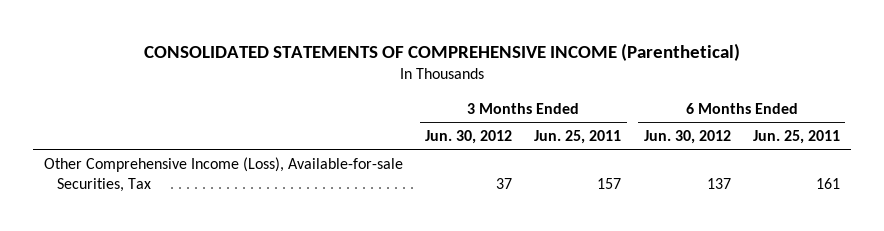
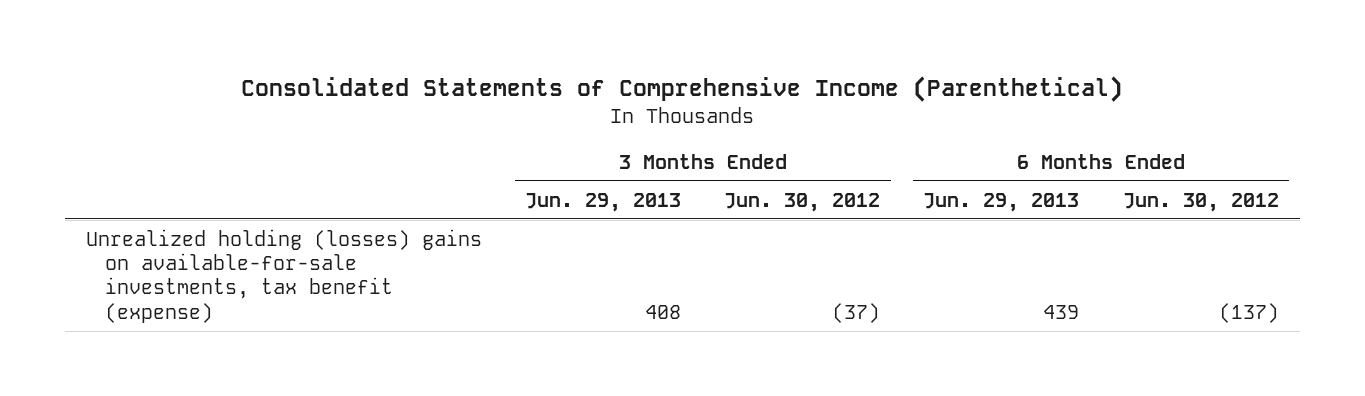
- CONSOLIDATED STATEMENTS OF COMPREHENSIVE INCOME (Parenthetical)
+ Consolidated Statements of Comprehensive Income (Parenthetical)
- | 3 Months Ended Jun. 30, 2012 | 3 Months Ended Jun. 25, 2011 | 6 Months Ended Jun. 30, 2012 | 6 Months Ended Jun. 25, 2011
+ | 3 Months Ended Jun. 29, 2013 | 3 Months Ended Jun. 30, 2012 | 6 Months Ended Jun. 29, 2013 | 6 Months Ended Jun. 30, 2012
- Other Comprehensive Income (Loss), Available-for-sale Securities, Tax | 37 | 157 | 137 | 161
+ Unrealized holding (losses) gains on available-for-sale investments, tax benefit (expense) | 408 | (37) | 439 | (137)

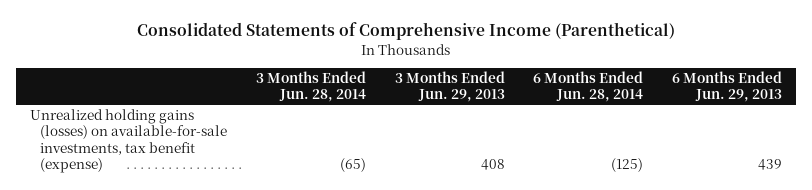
- | 3 Months Ended Jun. 29, 2013 | 3 Months Ended Jun. 30, 2012 | 6 Months Ended Jun. 29, 2013 | 6 Months Ended Jun. 30, 2012
+ | 3 Months Ended Jun. 28, 2014 | 3 Months Ended Jun. 29, 2013 | 6 Months Ended Jun. 28, 2014 | 6 Months Ended Jun. 29, 2013
- Unrealized holding (losses) gains on available-for-sale investments, tax benefit (expense) | 408 | (37) | 439 | (137)
+ Unrealized holding gains (losses) on available-for-sale investments, tax benefit (expense) | (65) | 408 | (125) | 439

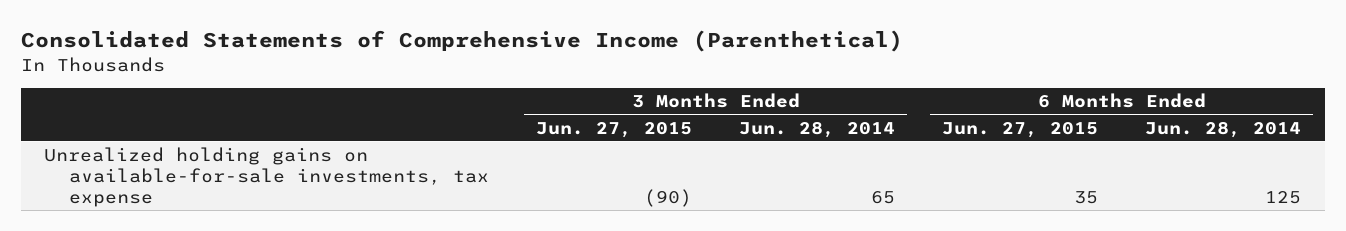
- | 3 Months Ended Jun. 28, 2014 | 3 Months Ended Jun. 29, 2013 | 6 Months Ended Jun. 28, 2014 | 6 Months Ended Jun. 29, 2013
+ | 3 Months Ended Jun. 27, 2015 | 3 Months Ended Jun. 28, 2014 | 6 Months Ended Jun. 27, 2015 | 6 Months Ended Jun. 28, 2014
- Unrealized holding gains (losses) on available-for-sale investments, tax benefit (expense) | (65) | 408 | (125) | 439
+ Unrealized holding gains on available-for-sale investments, tax expense | (90) | 65 | 35 | 125

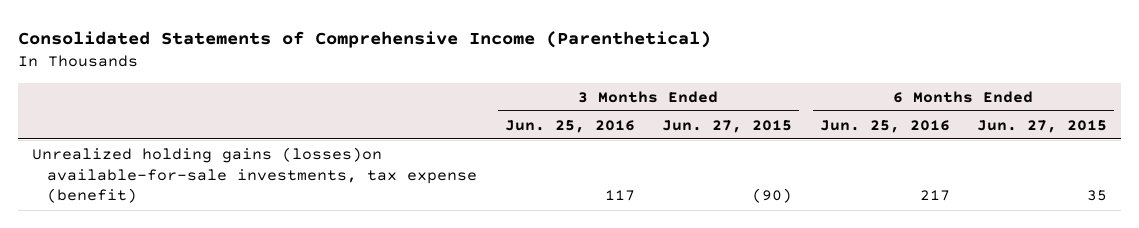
- | 3 Months Ended Jun. 27, 2015 | 3 Months Ended Jun. 28, 2014 | 6 Months Ended Jun. 27, 2015 | 6 Months Ended Jun. 28, 2014
+ | 3 Months Ended Jun. 25, 2016 | 3 Months Ended Jun. 27, 2015 | 6 Months Ended Jun. 25, 2016 | 6 Months Ended Jun. 27, 2015
- Unrealized holding gains on available-for-sale investments, tax expense | (90) | 65 | 35 | 125
+ Unrealized holding gains (losses)on available-for-sale investments, tax expense (benefit) | 117 | (90) | 217 | 35

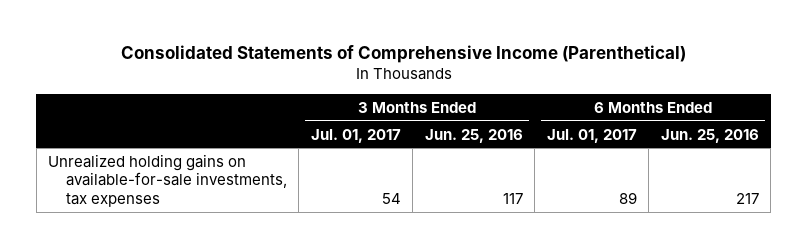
- | 3 Months Ended Jun. 25, 2016 | 3 Months Ended Jun. 27, 2015 | 6 Months Ended Jun. 25, 2016 | 6 Months Ended Jun. 27, 2015
+ | 3 Months Ended Jul. 01, 2017 | 3 Months Ended Jun. 25, 2016 | 6 Months Ended Jul. 01, 2017 | 6 Months Ended Jun. 25, 2016
- Unrealized holding gains (losses)on available-for-sale investments, tax expense (benefit) | 117 | (90) | 217 | 35
+ Unrealized holding gains on available-for-sale investments, tax expenses | 54 | 117 | 89 | 217

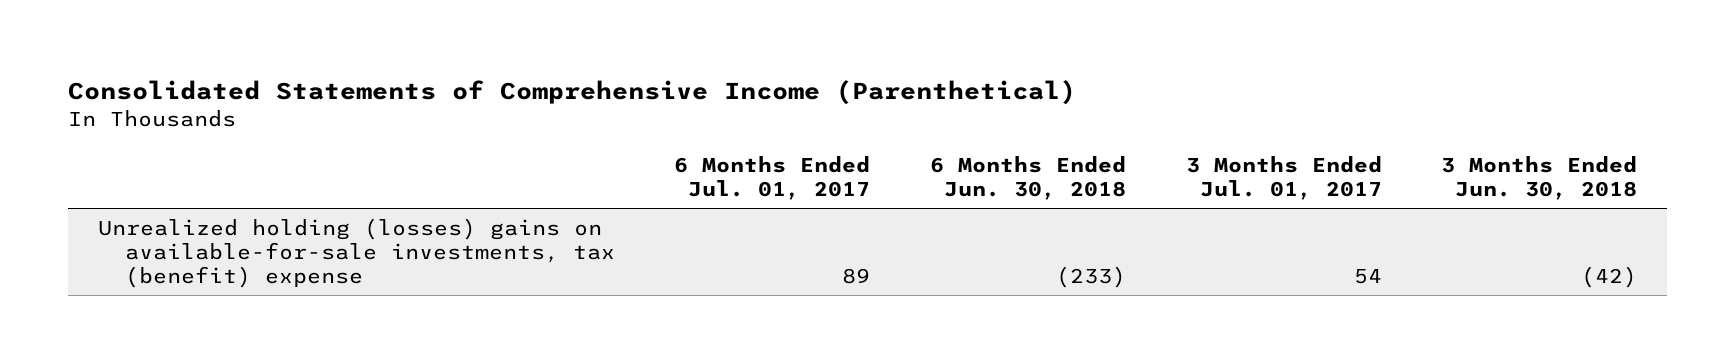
- | 3 Months Ended Jul. 01, 2017 | 3 Months Ended Jun. 25, 2016 | 6 Months Ended Jul. 01, 2017 | 6 Months Ended Jun. 25, 2016
+ | 6 Months Ended Jul. 01, 2017 | 6 Months Ended Jun. 30, 2018 | 3 Months Ended Jul. 01, 2017 | 3 Months Ended Jun. 30, 2018
- Unrealized holding gains on available-for-sale investments, tax expenses | 54 | 117 | 89 | 217
+ Unrealized holding (losses) gains on available-for-sale investments, tax (benefit) expense | 89 | (233) | 54 | (42)

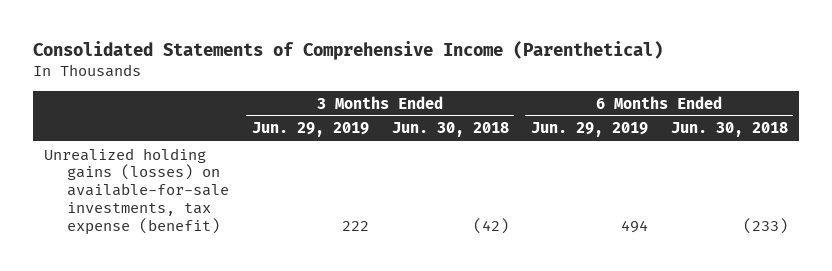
- | 6 Months Ended Jul. 01, 2017 | 6 Months Ended Jun. 30, 2018 | 3 Months Ended Jul. 01, 2017 | 3 Months Ended Jun. 30, 2018
+ | 3 Months Ended Jun. 29, 2019 | 3 Months Ended Jun. 30, 2018 | 6 Months Ended Jun. 29, 2019 | 6 Months Ended Jun. 30, 2018
- Unrealized holding (losses) gains on available-for-sale investments, tax (benefit) expense | 89 | (233) | 54 | (42)
+ Unrealized holding gains (losses) on available-for-sale investments, tax expense (benefit) | 222 | (42) | 494 | (233)

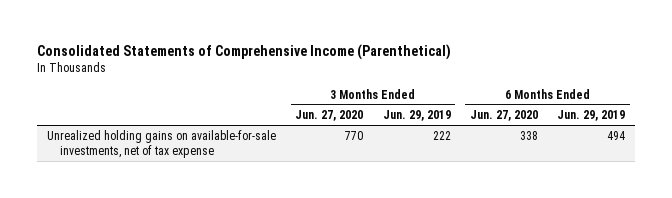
- | 3 Months Ended Jun. 29, 2019 | 3 Months Ended Jun. 30, 2018 | 6 Months Ended Jun. 29, 2019 | 6 Months Ended Jun. 30, 2018
+ | 3 Months Ended Jun. 27, 2020 | 3 Months Ended Jun. 29, 2019 | 6 Months Ended Jun. 27, 2020 | 6 Months Ended Jun. 29, 2019
- Unrealized holding gains (losses) on available-for-sale investments, tax expense (benefit) | 222 | (42) | 494 | (233)
+ Unrealized holding gains on available-for-sale investments, net of tax expense | 770 | 222 | 338 | 494

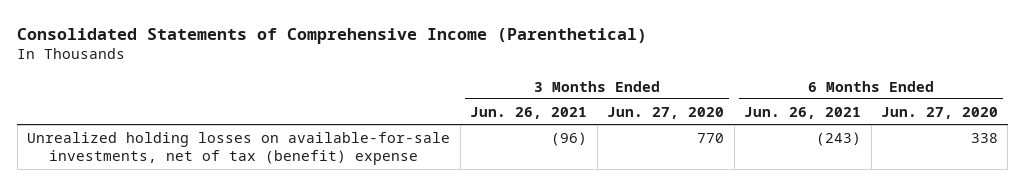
- | 3 Months Ended Jun. 27, 2020 | 3 Months Ended Jun. 29, 2019 | 6 Months Ended Jun. 27, 2020 | 6 Months Ended Jun. 29, 2019
+ | 3 Months Ended Jun. 26, 2021 | 3 Months Ended Jun. 27, 2020 | 6 Months Ended Jun. 26, 2021 | 6 Months Ended Jun. 27, 2020
- Unrealized holding gains on available-for-sale investments, net of tax expense | 770 | 222 | 338 | 494
+ Unrealized holding losses on available-for-sale investments, net of tax (benefit) expense | (96) | 770 | (243) | 338

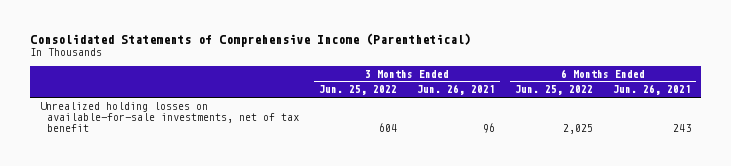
- | 3 Months Ended Jun. 26, 2021 | 3 Months Ended Jun. 27, 2020 | 6 Months Ended Jun. 26, 2021 | 6 Months Ended Jun. 27, 2020
+ | 3 Months Ended Jun. 25, 2022 | 3 Months Ended Jun. 26, 2021 | 6 Months Ended Jun. 25, 2022 | 6 Months Ended Jun. 26, 2021
- Unrealized holding losses on available-for-sale investments, net of tax (benefit) expense | (96) | 770 | (243) | 338
+ Unrealized holding losses on available-for-sale investments, net of tax benefit | 604 | 96 | 2,025 | 243

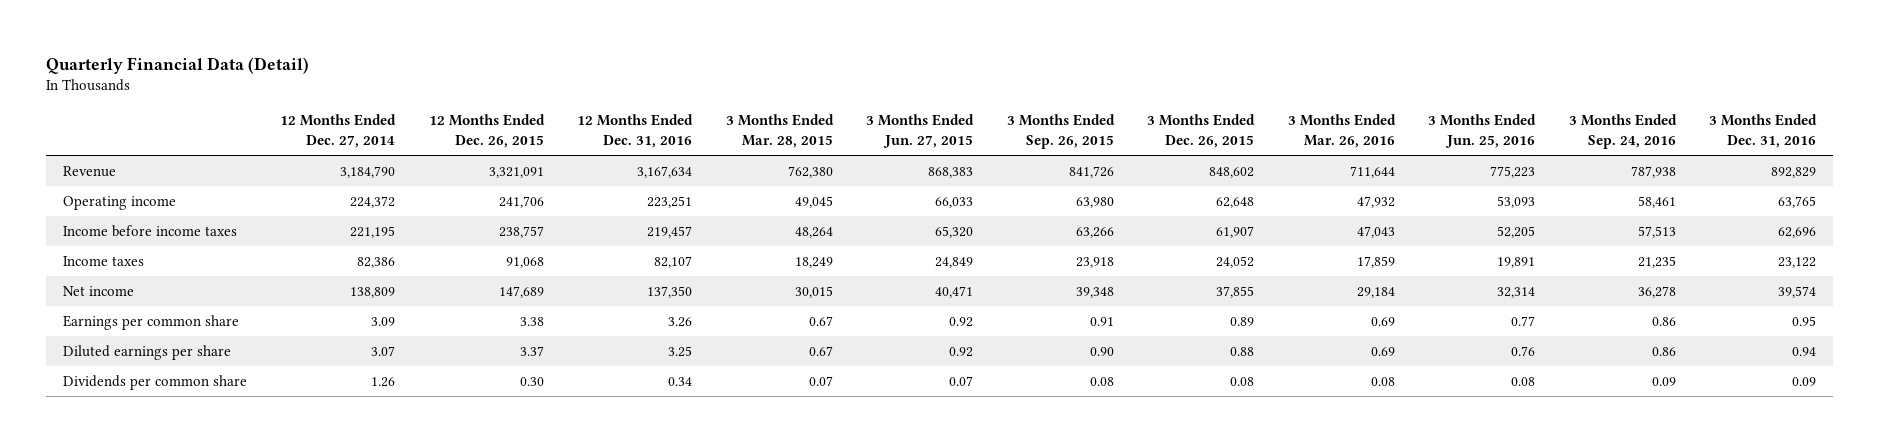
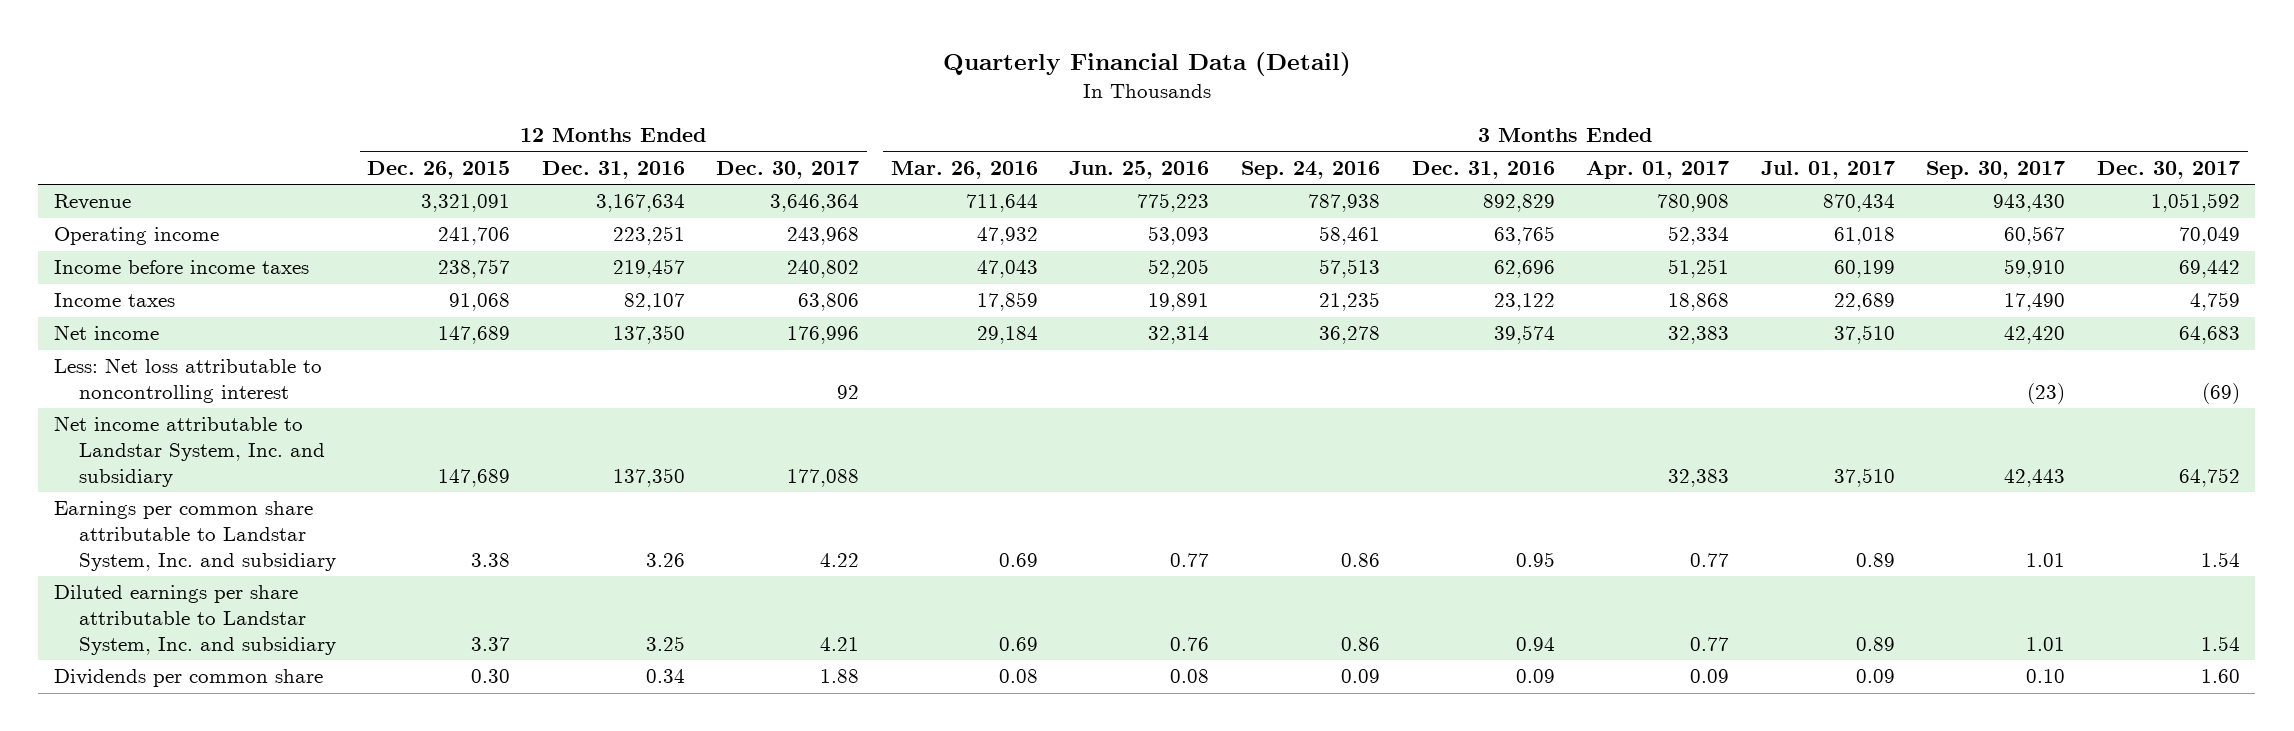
- | 12 Months Ended Dec. 27, 2014 | 12 Months Ended Dec. 26, 2015 | 12 Months Ended Dec. 31, 2016 | 3 Months Ended Mar. 28, 2015 | 3 Months Ended Jun. 27, 2015 | 3 Months Ended Sep. 26, 2015 | 3 Months Ended Dec. 26, 2015 | 3 Months Ended Mar. 26, 2016 | 3 Months Ended Jun. 25, 2016 | 3 Months Ended Sep. 24, 2016 | 3 Months Ended Dec. 31, 2016
+ | 12 Months Ended Dec. 26, 2015 | 12 Months Ended Dec. 31, 2016 | 12 Months Ended Dec. 30, 2017 | 3 Months Ended Mar. 26, 2016 | 3 Months Ended Jun. 25, 2016 | 3 Months Ended Sep. 24, 2016 | 3 Months Ended Dec. 31, 2016 | 3 Months Ended Apr. 01, 2017 | 3 Months Ended Jul. 01, 2017 | 3 Months Ended Sep. 30, 2017 | 3 Months Ended Dec. 30, 2017
- Earnings per common share | 3.09 | 3.38 | 3.26 | 0.67 | 0.92 | 0.91 | 0.89 | 0.69 | 0.77 | 0.86 | 0.95
- Diluted earnings per share | 3.07 | 3.37 | 3.25 | 0.67 | 0.92 | 0.90 | 0.88 | 0.69 | 0.76 | 0.86 | 0.94
+ Less: Net loss attributable to noncontrolling interest | | | 92 | | | | | | | (23) | (69)
+ Net income attributable to Landstar System, Inc. and subsidiary | 147,689 | 137,350 | 177,088 | | | | | 32,383 | 37,510 | 42,443 | 64,752
+ Earnings per common share attributable to Landstar System, Inc. and subsidiary | 3.38 | 3.26 | 4.22 | 0.69 | 0.77 | 0.86 | 0.95 | 0.77 | 0.89 | 1.01 | 1.54
+ Diluted earnings per share attributable to Landstar System, Inc. and subsidiary | 3.37 | 3.25 | 4.21 | 0.69 | 0.76 | 0.86 | 0.94 | 0.77 | 0.89 | 1.01 | 1.54

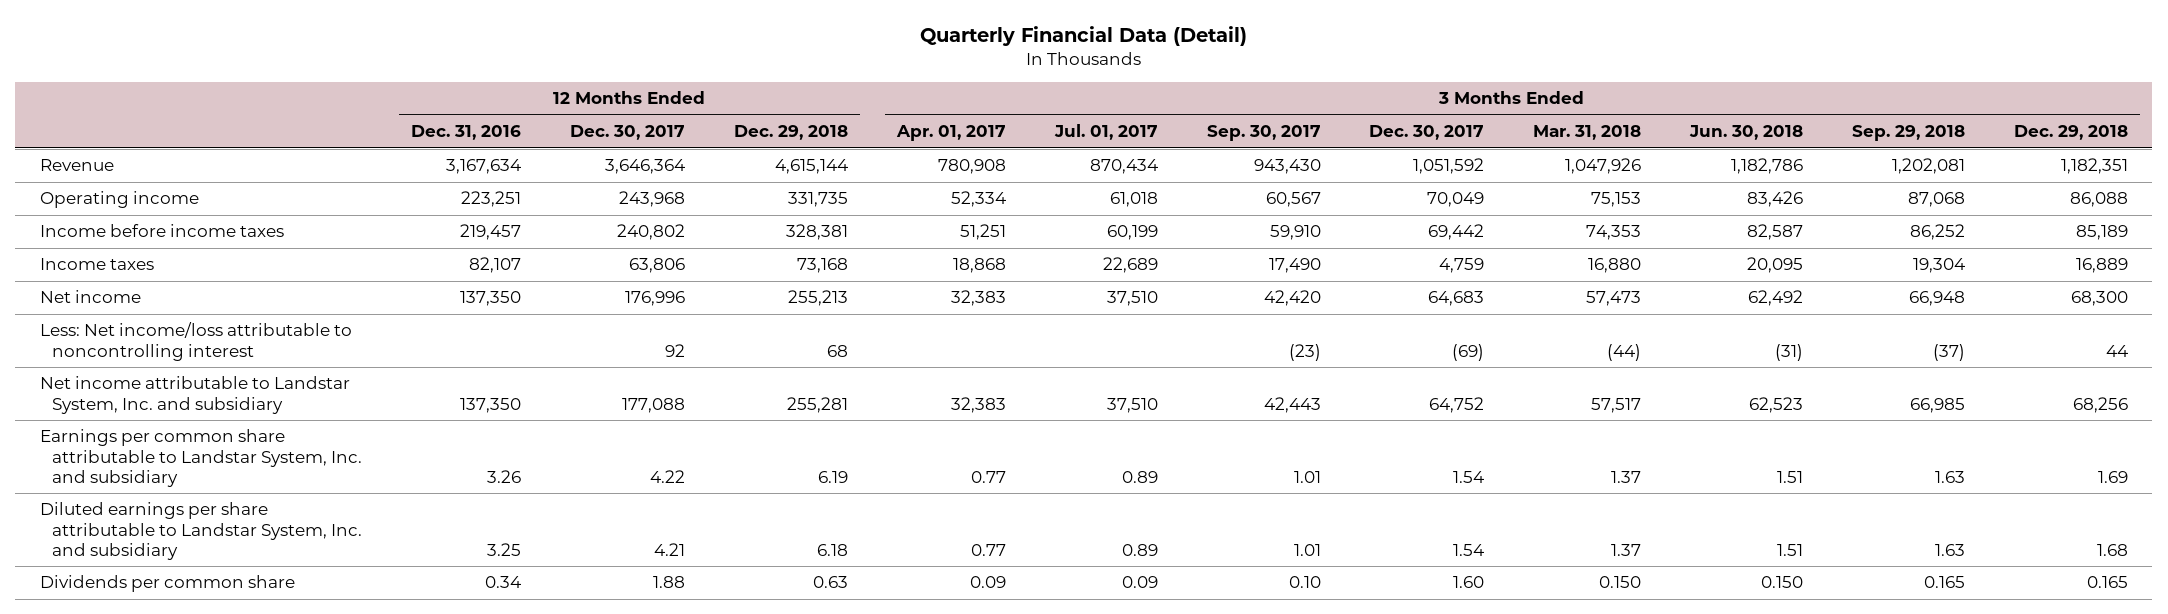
- | 12 Months Ended Dec. 26, 2015 | 12 Months Ended Dec. 31, 2016 | 12 Months Ended Dec. 30, 2017 | 3 Months Ended Mar. 26, 2016 | 3 Months Ended Jun. 25, 2016 | 3 Months Ended Sep. 24, 2016 | 3 Months Ended Dec. 31, 2016 | 3 Months Ended Apr. 01, 2017 | 3 Months Ended Jul. 01, 2017 | 3 Months Ended Sep. 30, 2017 | 3 Months Ended Dec. 30, 2017
+ | 12 Months Ended Dec. 31, 2016 | 12 Months Ended Dec. 30, 2017 | 12 Months Ended Dec. 29, 2018 | 3 Months Ended Apr. 01, 2017 | 3 Months Ended Jul. 01, 2017 | 3 Months Ended Sep. 30, 2017 | 3 Months Ended Dec. 30, 2017 | 3 Months Ended Mar. 31, 2018 | 3 Months Ended Jun. 30, 2018 | 3 Months Ended Sep. 29, 2018 | 3 Months Ended Dec. 29, 2018
- Less: Net loss attributable to noncontrolling interest | | | 92 | | | | | | | (23) | (69)
+ Less: Net income/loss attributable to noncontrolling interest | | 92 | 68 | | | (23) | (69) | (44) | (31) | (37) | 44

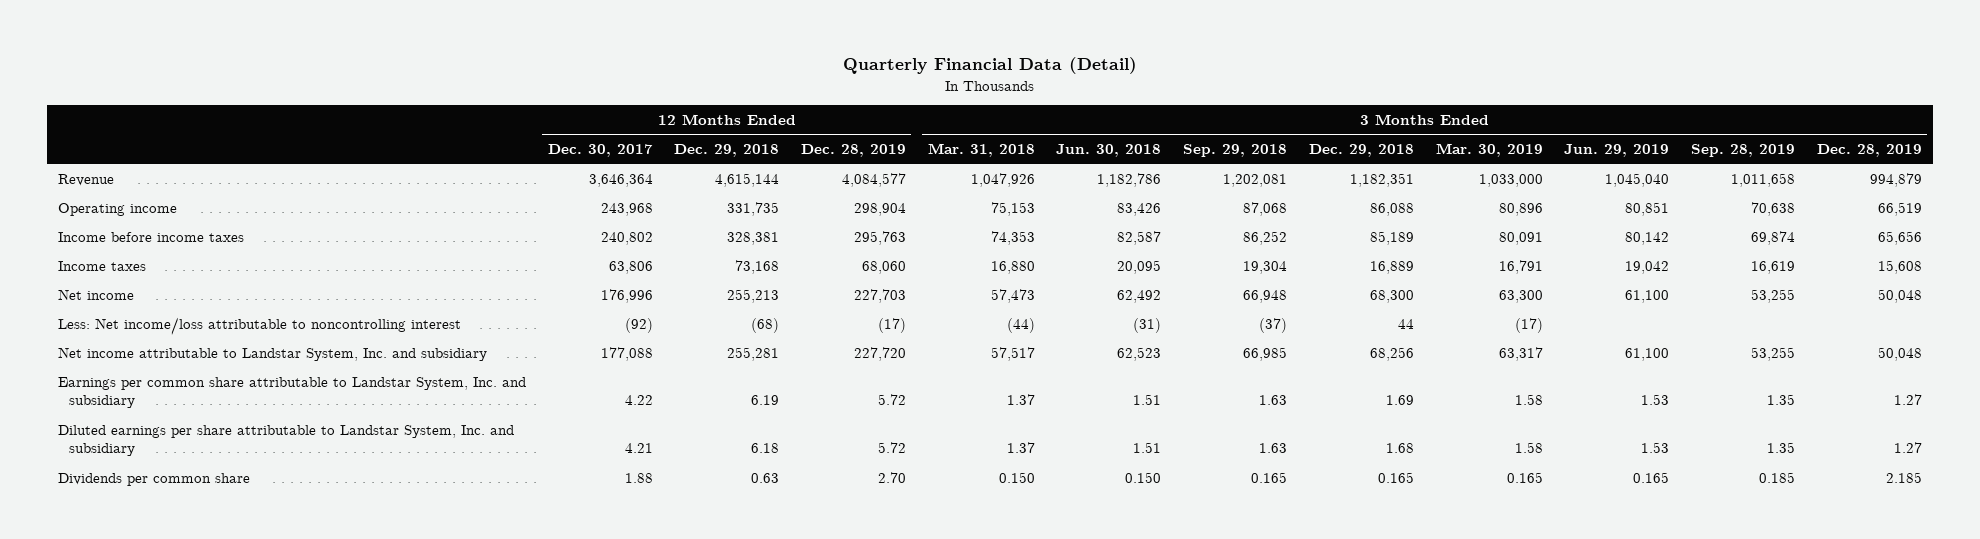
- | 12 Months Ended Dec. 31, 2016 | 12 Months Ended Dec. 30, 2017 | 12 Months Ended Dec. 29, 2018 | 3 Months Ended Apr. 01, 2017 | 3 Months Ended Jul. 01, 2017 | 3 Months Ended Sep. 30, 2017 | 3 Months Ended Dec. 30, 2017 | 3 Months Ended Mar. 31, 2018 | 3 Months Ended Jun. 30, 2018 | 3 Months Ended Sep. 29, 2018 | 3 Months Ended Dec. 29, 2018
+ | 12 Months Ended Dec. 30, 2017 | 12 Months Ended Dec. 29, 2018 | 12 Months Ended Dec. 28, 2019 | 3 Months Ended Mar. 31, 2018 | 3 Months Ended Jun. 30, 2018 | 3 Months Ended Sep. 29, 2018 | 3 Months Ended Dec. 29, 2018 | 3 Months Ended Mar. 30, 2019 | 3 Months Ended Jun. 29, 2019 | 3 Months Ended Sep. 28, 2019 | 3 Months Ended Dec. 28, 2019
- Less: Net income/loss attributable to noncontrolling interest | | 92 | 68 | | | (23) | (69) | (44) | (31) | (37) | 44
+ Less: Net income/loss attributable to noncontrolling interest | (92) | (68) | (17) | (44) | (31) | (37) | 44 | (17) | | |

